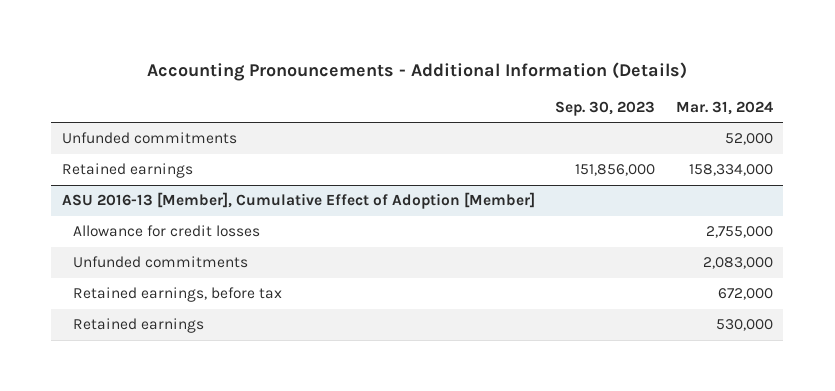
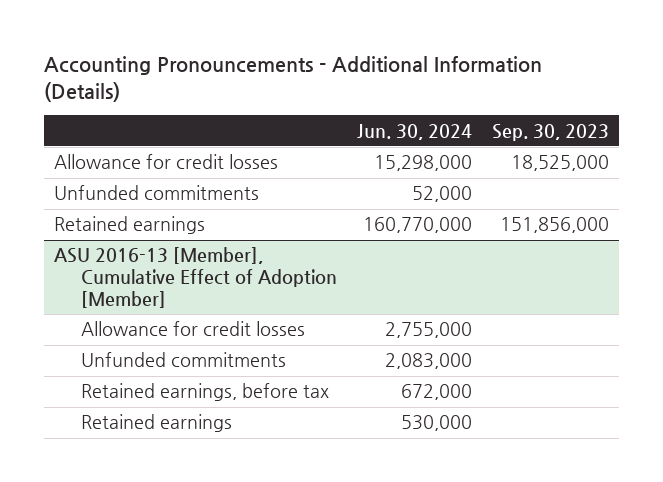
- | Sep. 30, 2023 | Mar. 31, 2024
+ | Jun. 30, 2024 | Sep. 30, 2023
+ Allowance for credit losses | 15,298,000 | 18,525,000

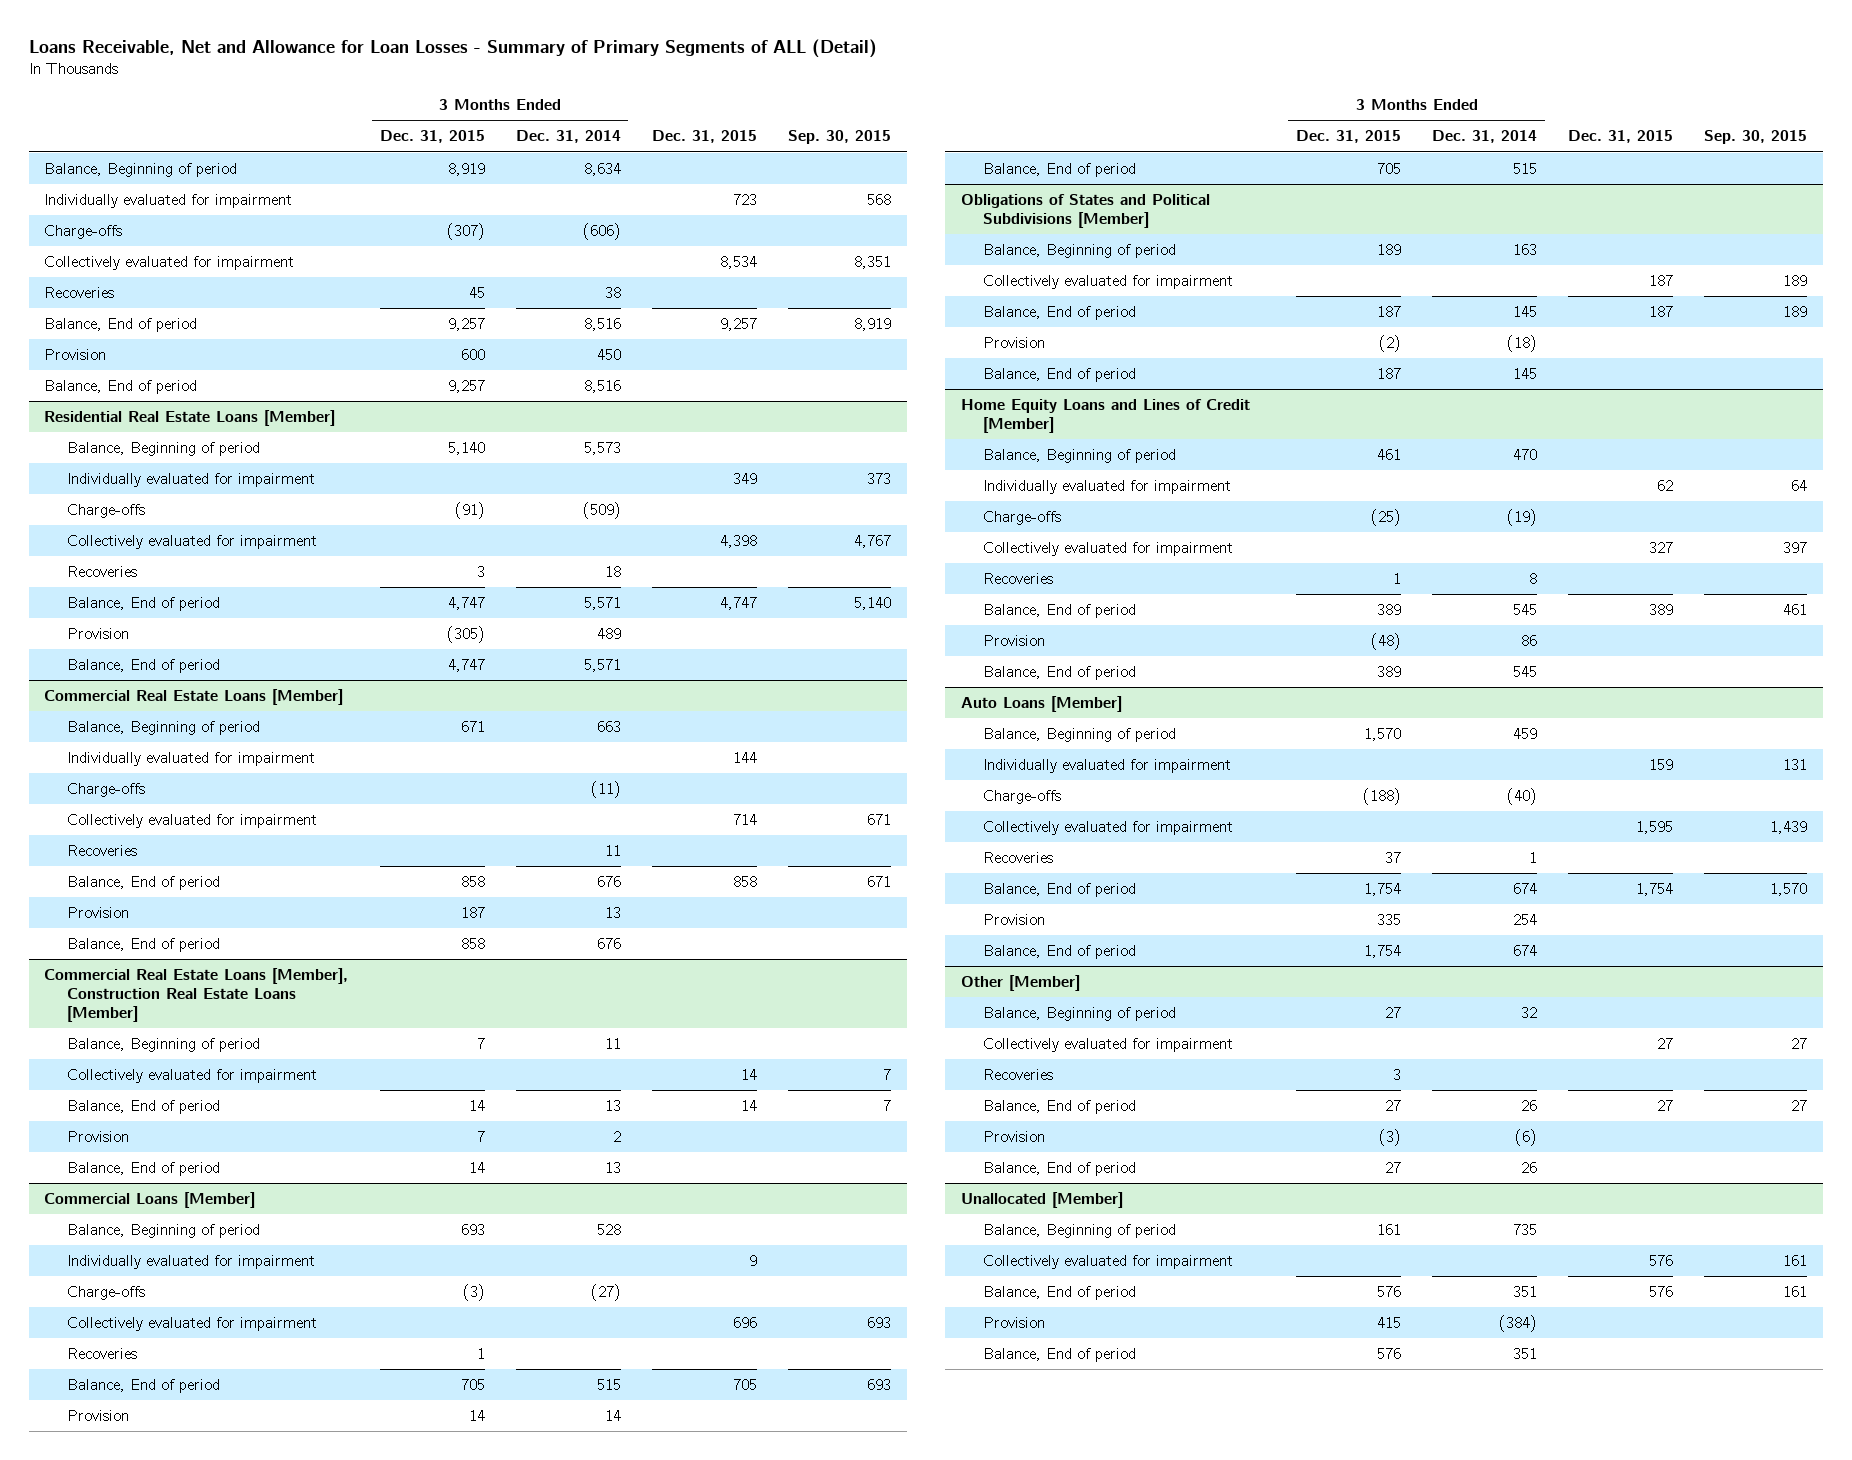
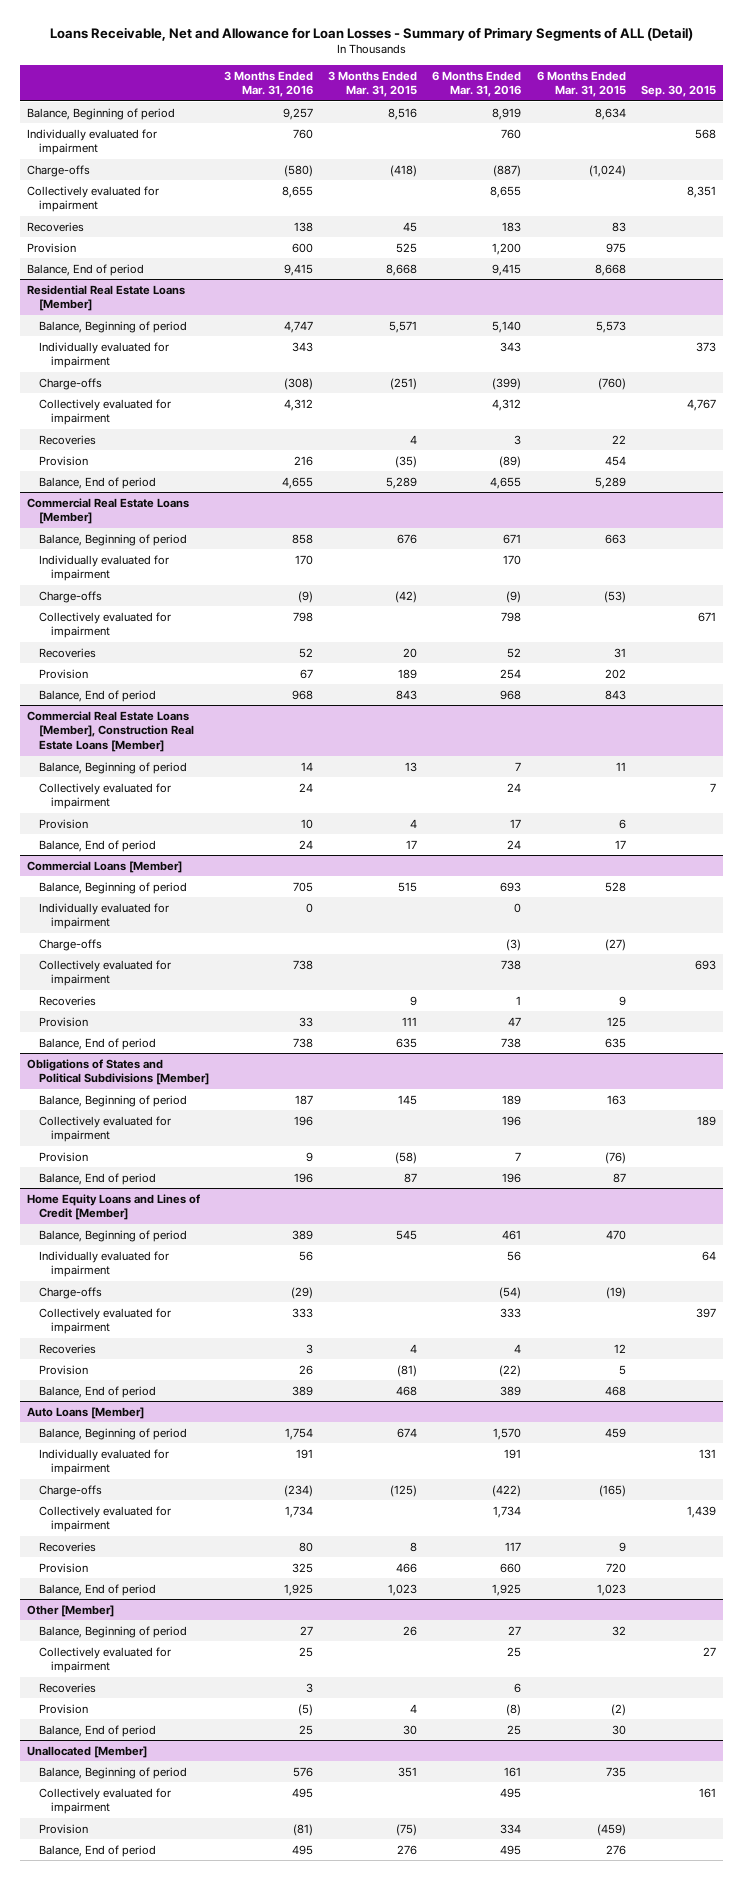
- | 3 Months Ended Dec. 31, 2015 | 3 Months Ended Dec. 31, 2014 | Dec. 31, 2015 | Sep. 30, 2015
+ | 3 Months Ended Mar. 31, 2016 | 3 Months Ended Mar. 31, 2015 | 6 Months Ended Mar. 31, 2016 | 6 Months Ended Mar. 31, 2015 | Sep. 30, 2015
- Balance, End of period | 9,257 | 8,516 | 9,257 | 8,919
@ Residential Real Estate Loans [Member]
- Balance, End of period | 4,747 | 5,571 | 4,747 | 5,140
@ Commercial Real Estate Loans [Member]
- Balance, End of period | 858 | 676 | 858 | 671
@ Commercial Real Estate Loans [Member], Construction Real Estate Loans [Member]
- Balance, End of period | 14 | 13 | 14 | 7
@ Commercial Loans [Member]
- Balance, End of period | 705 | 515 | 705 | 693
@ Obligations of States and Political Subdivisions [Member]
- Balance, End of period | 187 | 145 | 187 | 189
@ Home Equity Loans and Lines of Credit [Member]
- Balance, End of period | 389 | 545 | 389 | 461
@ Auto Loans [Member]
- Balance, End of period | 1,754 | 674 | 1,754 | 1,570
@ Other [Member]
- Balance, End of period | 27 | 26 | 27 | 27
@ Unallocated [Member]
- Balance, End of period | 576 | 351 | 576 | 161

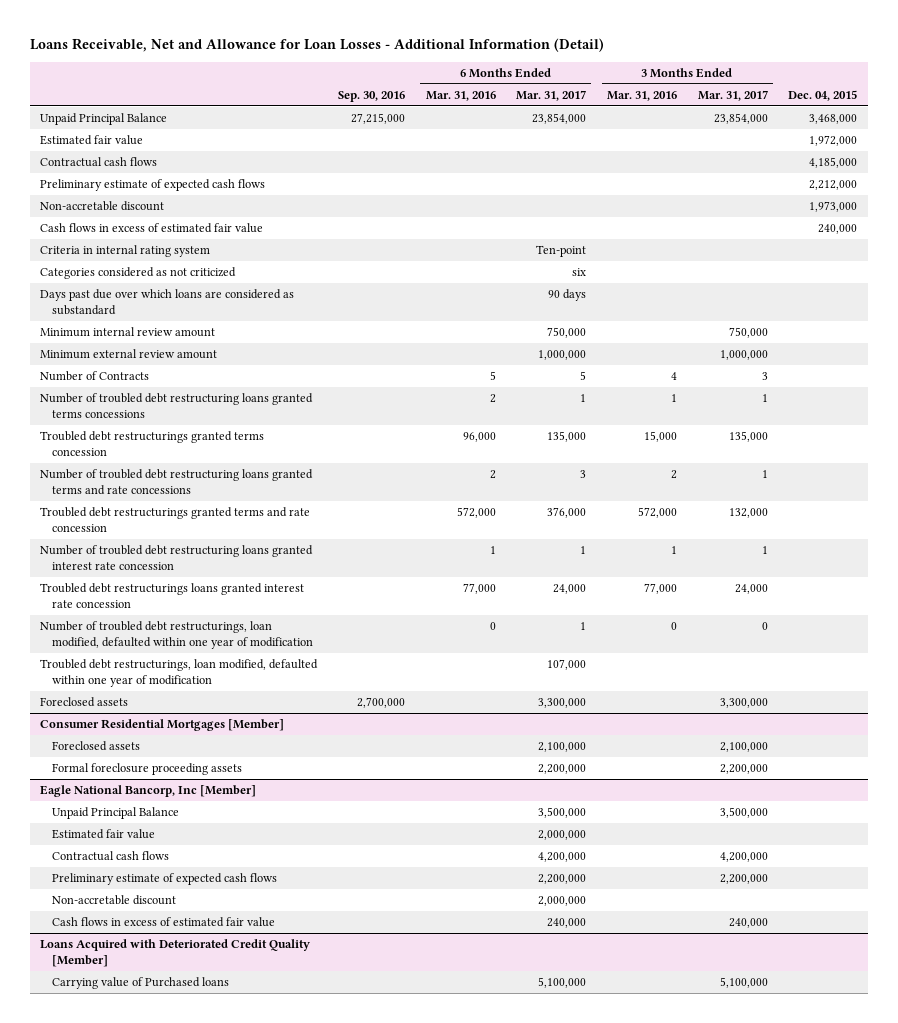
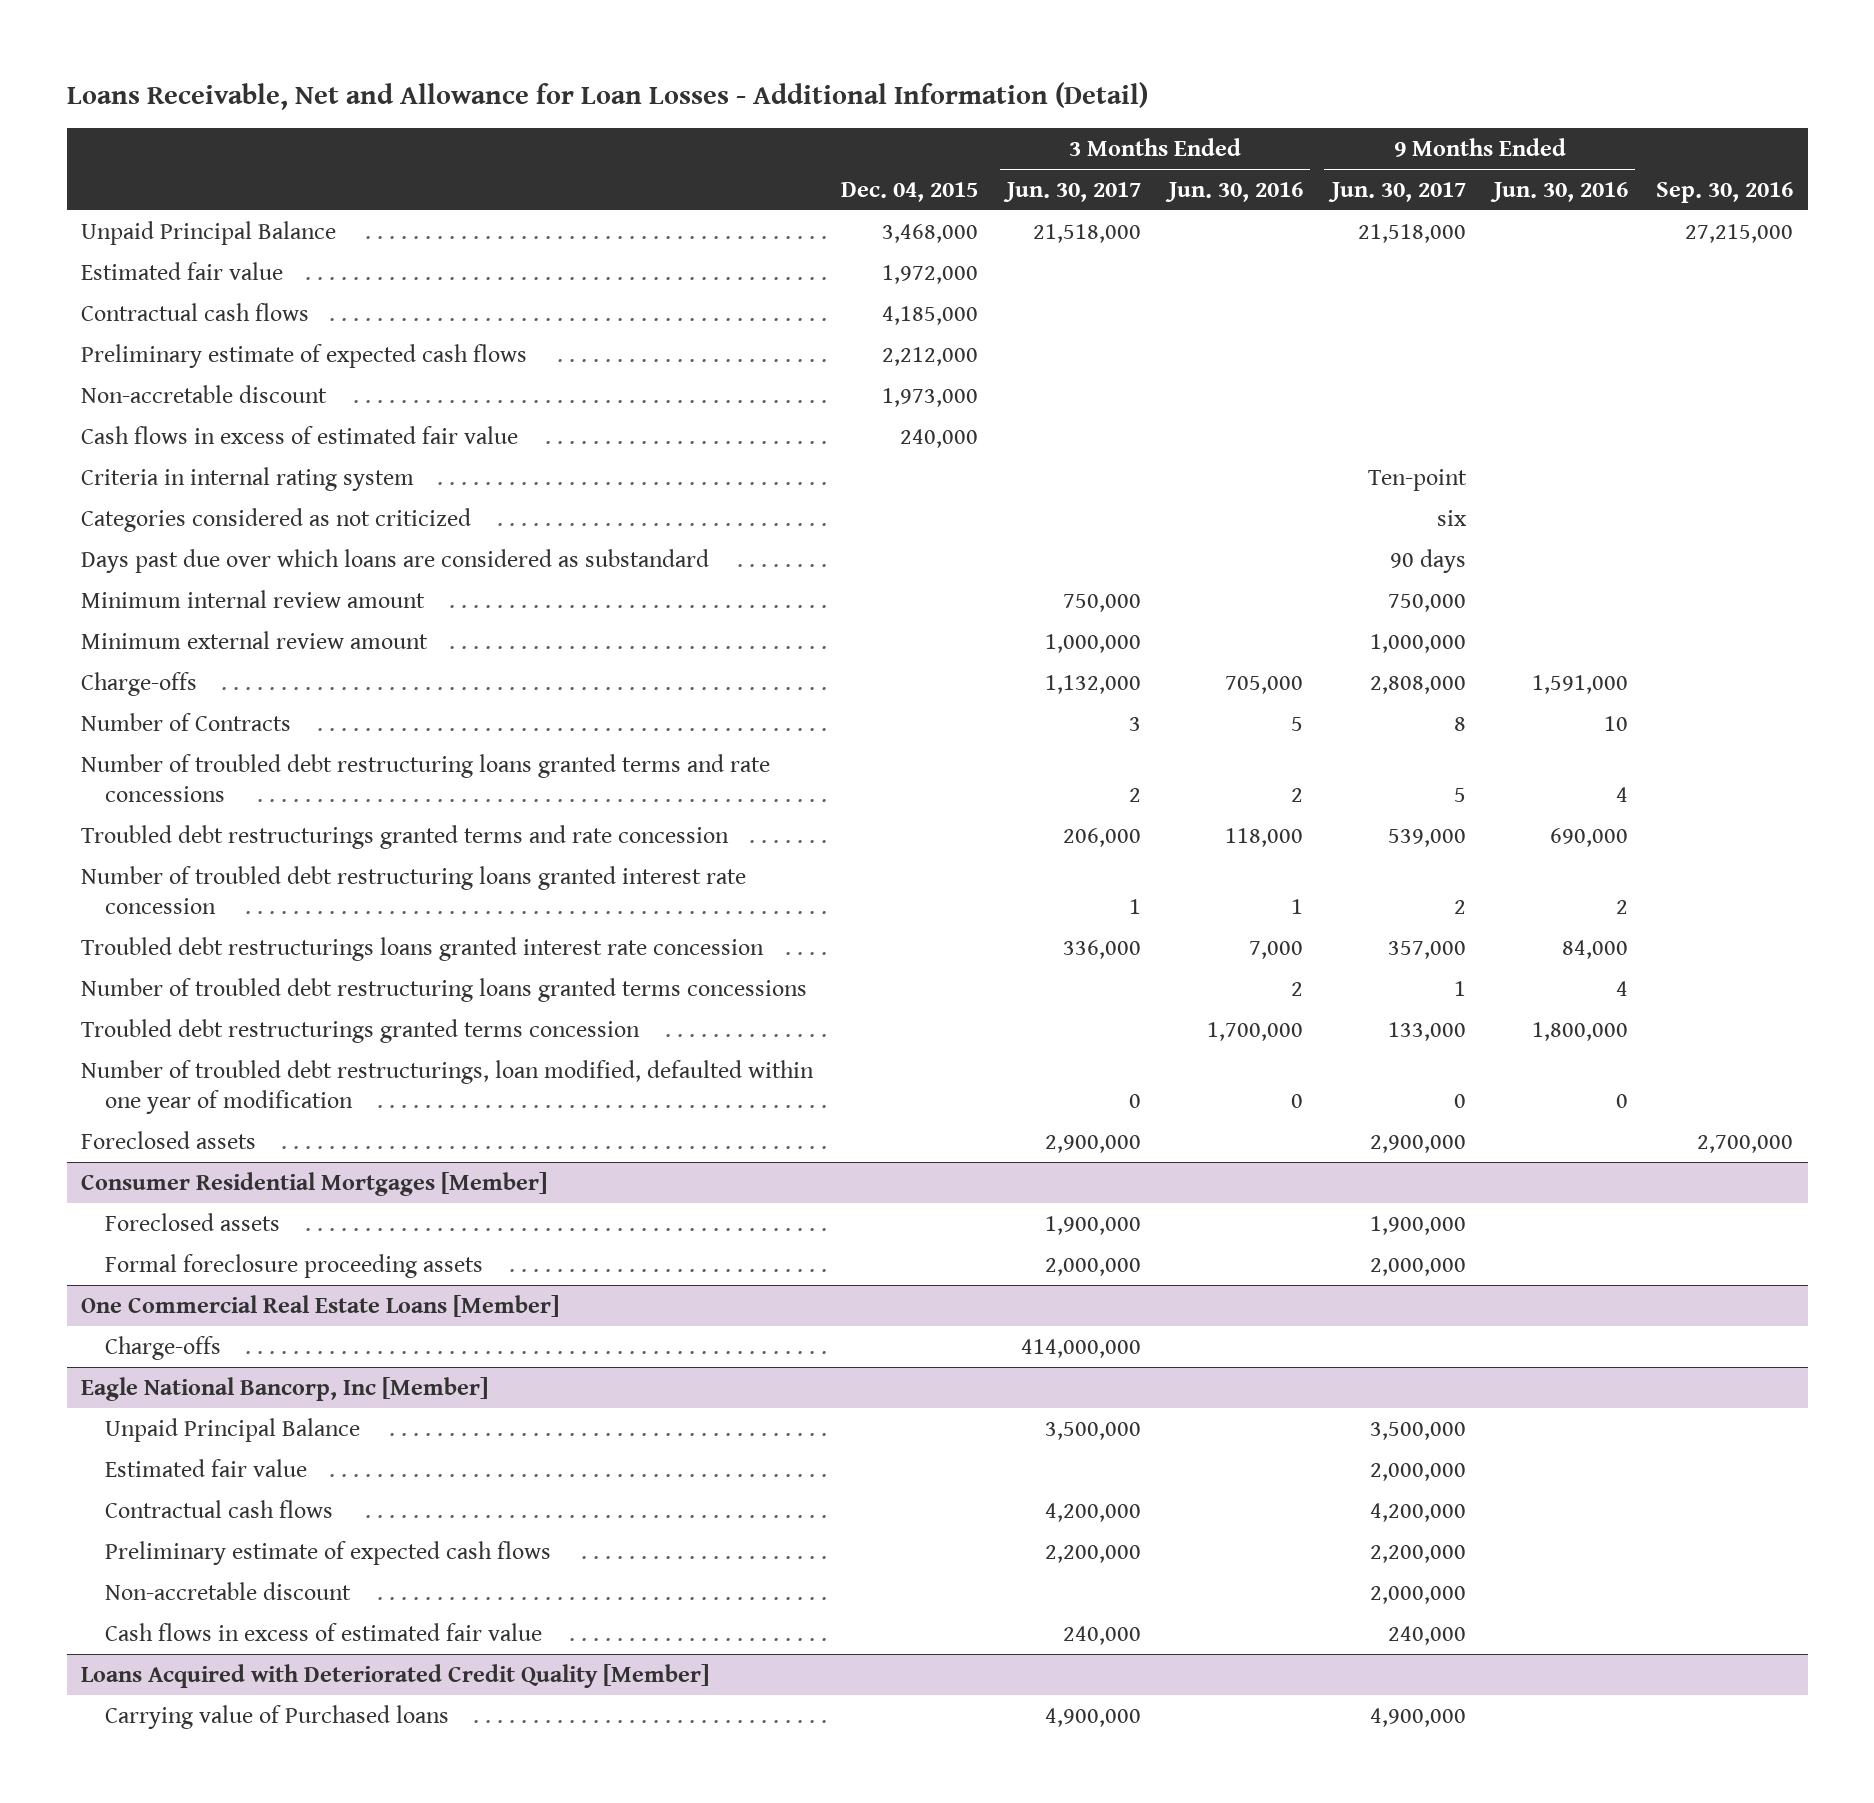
- | Sep. 30, 2016 | 6 Months Ended Mar. 31, 2016 | 6 Months Ended Mar. 31, 2017 | 3 Months Ended Mar. 31, 2016 | 3 Months Ended Mar. 31, 2017 | Dec. 04, 2015
+ | Dec. 04, 2015 | 3 Months Ended Jun. 30, 2017 | 3 Months Ended Jun. 30, 2016 | 9 Months Ended Jun. 30, 2017 | 9 Months Ended Jun. 30, 2016 | Sep. 30, 2016
+ Charge-offs | | 1,132,000 | 705,000 | 2,808,000 | 1,591,000 |
moved down: Number of troubled debt restructuring loans granted terms concessions | | | 2 | 1 | 4 |
moved down: Troubled debt restructurings granted terms concession | | | 1,700,000 | 133,000 | 1,800,000 |
- Troubled debt restructurings, loan modified, defaulted within one year of modification | | | 107,000 | | |
+ One Commercial Real Estate Loans [Member]
+ Charge-offs | | 414,000,000 | | | |

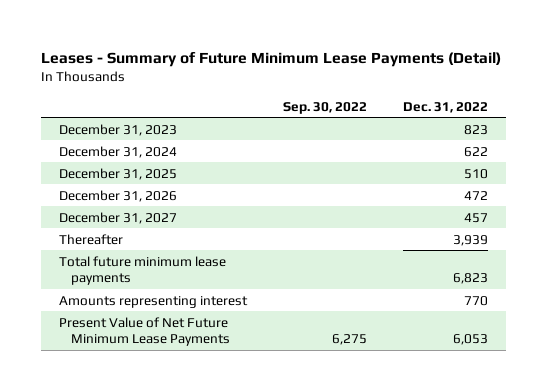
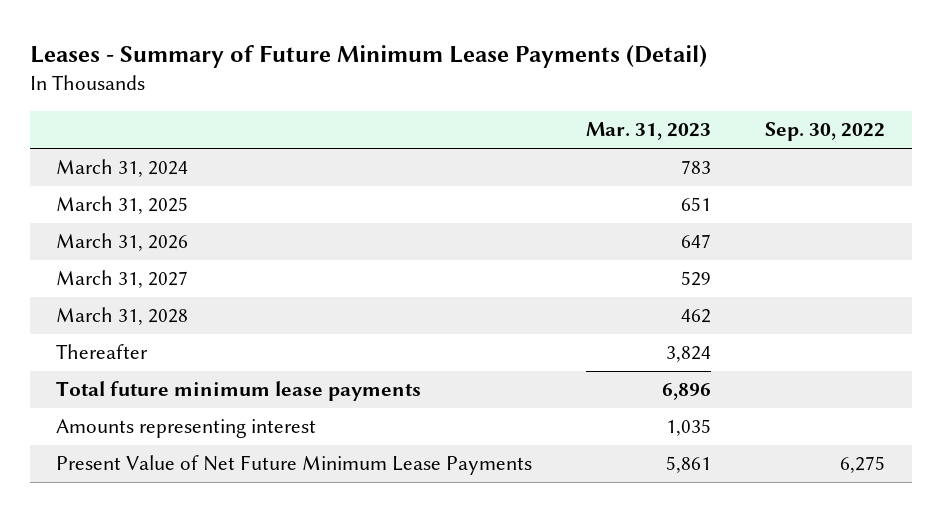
- | Sep. 30, 2022 | Dec. 31, 2022
+ | Mar. 31, 2023 | Sep. 30, 2022
- December 31, 2023 | | 823
- December 31, 2024 | | 622
- December 31, 2025 | | 510
- December 31, 2026 | | 472
- December 31, 2027 | | 457
+ March 31, 2024 | 783 |
+ March 31, 2025 | 651 |
+ March 31, 2026 | 647 |
+ March 31, 2027 | 529 |
+ March 31, 2028 | 462 |

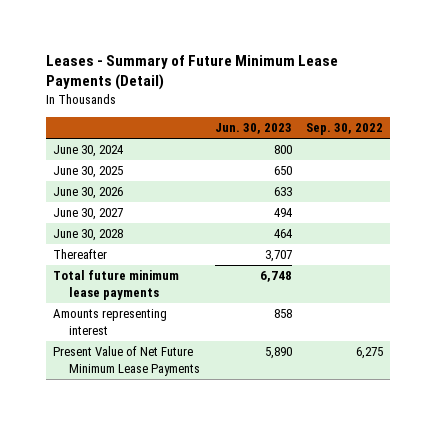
- | Mar. 31, 2023 | Sep. 30, 2022
+ | Jun. 30, 2023 | Sep. 30, 2022
- March 31, 2024 | 783 |
- March 31, 2025 | 651 |
- March 31, 2026 | 647 |
- March 31, 2027 | 529 |
- March 31, 2028 | 462 |
+ June 30, 2024 | 800 |
+ June 30, 2025 | 650 |
+ June 30, 2026 | 633 |
+ June 30, 2027 | 494 |
+ June 30, 2028 | 464 |

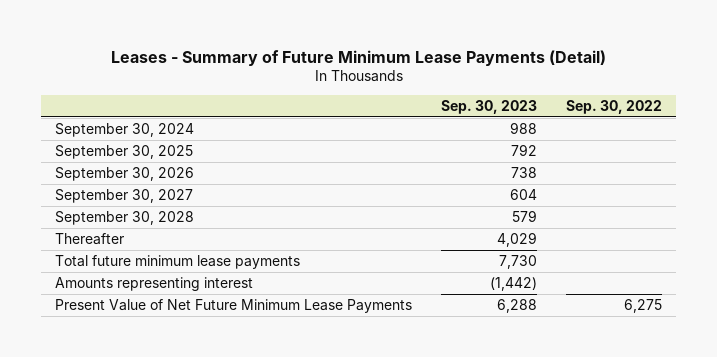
- | Jun. 30, 2023 | Sep. 30, 2022
+ | Sep. 30, 2023 | Sep. 30, 2022
- June 30, 2024 | 800 |
- June 30, 2025 | 650 |
- June 30, 2026 | 633 |
- June 30, 2027 | 494 |
- June 30, 2028 | 464 |
+ September 30, 2024 | 988 |
+ September 30, 2025 | 792 |
+ September 30, 2026 | 738 |
+ September 30, 2027 | 604 |
+ September 30, 2028 | 579 |

